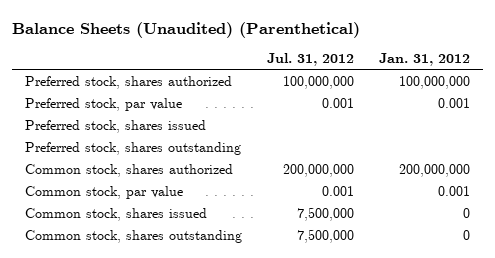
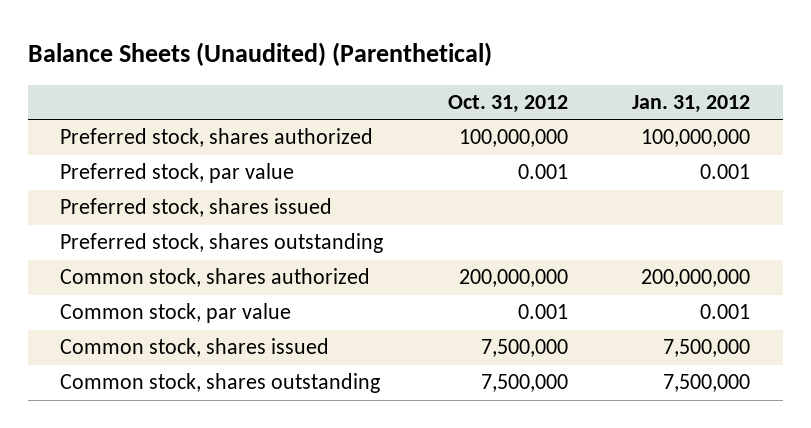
- | Jul. 31, 2012 | Jan. 31, 2012
+ | Oct. 31, 2012 | Jan. 31, 2012
- Common stock, shares issued | 7,500,000 | 0
- Common stock, shares outstanding | 7,500,000 | 0
+ Common stock, shares issued | 7,500,000 | 7,500,000
+ Common stock, shares outstanding | 7,500,000 | 7,500,000

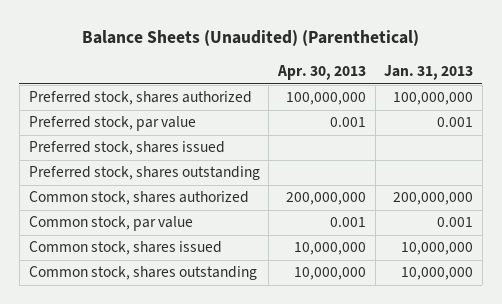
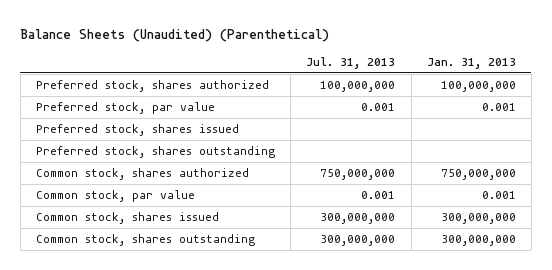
- | Apr. 30, 2013 | Jan. 31, 2013
+ | Jul. 31, 2013 | Jan. 31, 2013
- Common stock, shares authorized | 200,000,000 | 200,000,000
+ Common stock, shares authorized | 750,000,000 | 750,000,000
- Common stock, shares issued | 10,000,000 | 10,000,000
- Common stock, shares outstanding | 10,000,000 | 10,000,000
+ Common stock, shares issued | 300,000,000 | 300,000,000
+ Common stock, shares outstanding | 300,000,000 | 300,000,000

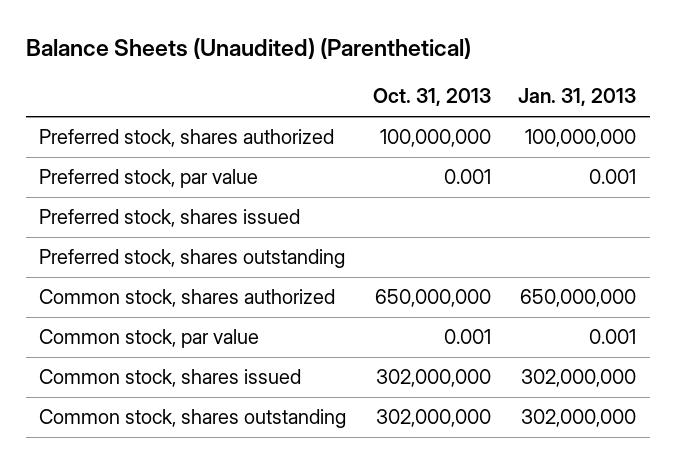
- | Jul. 31, 2013 | Jan. 31, 2013
+ | Oct. 31, 2013 | Jan. 31, 2013
- Common stock, shares authorized | 750,000,000 | 750,000,000
+ Common stock, shares authorized | 650,000,000 | 650,000,000
- Common stock, shares issued | 300,000,000 | 300,000,000
- Common stock, shares outstanding | 300,000,000 | 300,000,000
+ Common stock, shares issued | 302,000,000 | 302,000,000
+ Common stock, shares outstanding | 302,000,000 | 302,000,000

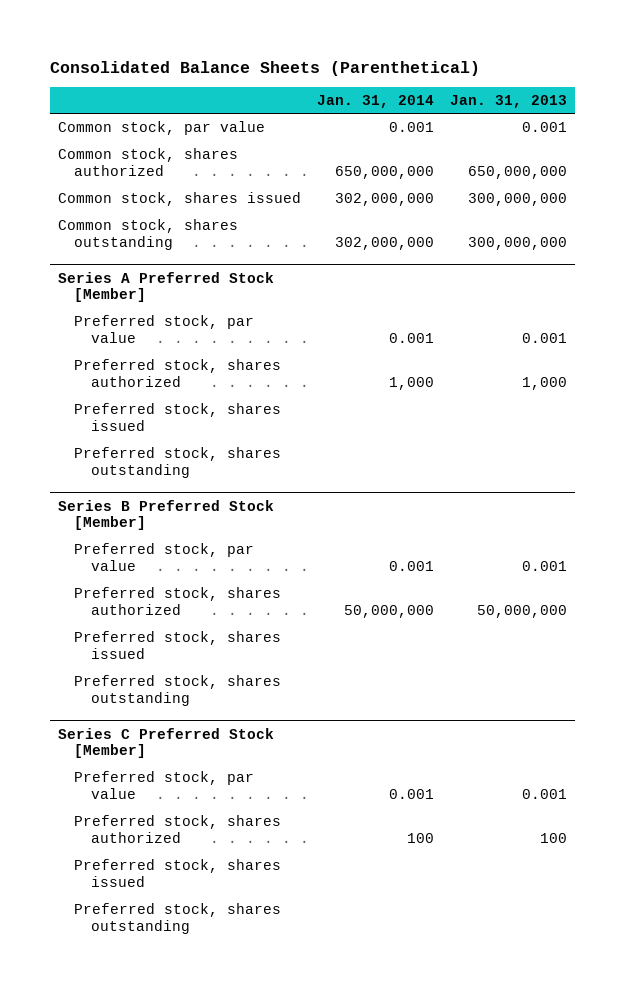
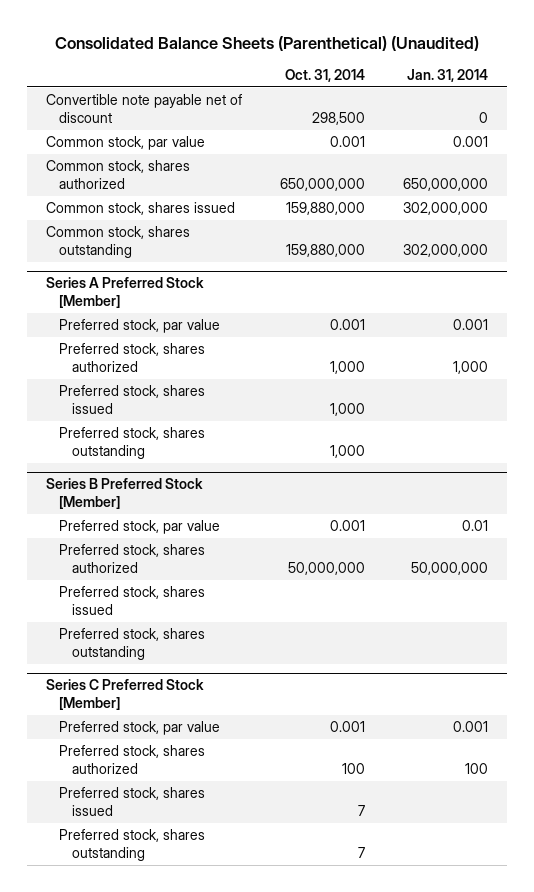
- Consolidated Balance Sheets (Parenthetical)
+ Consolidated Balance Sheets (Parenthetical) (Unaudited)
- | Jan. 31, 2014 | Jan. 31, 2013
+ | Oct. 31, 2014 | Jan. 31, 2014
+ Convertible note payable net of discount | 298,500 | 0
@ Series B Preferred Stock [Member]
- Preferred stock, par value | 0.001 | 0.001
+ Preferred stock, par value | 0.001 | 0.01

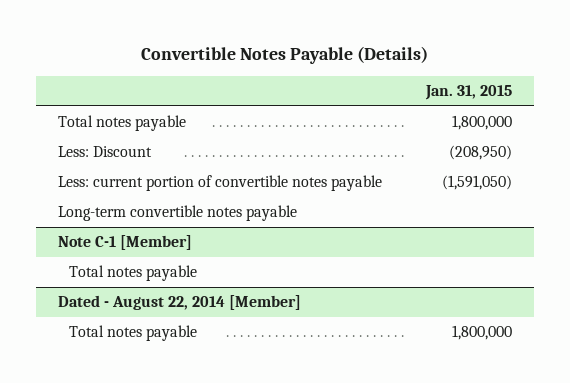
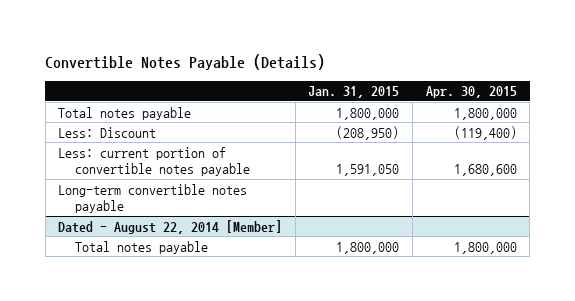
- | Jan. 31, 2015
+ | Jan. 31, 2015 | Apr. 30, 2015
- Less: current portion of convertible notes payable | (1,591,050)
+ Less: current portion of convertible notes payable | 1,591,050 | 1,680,600
- Note C-1 [Member]
- Total notes payable

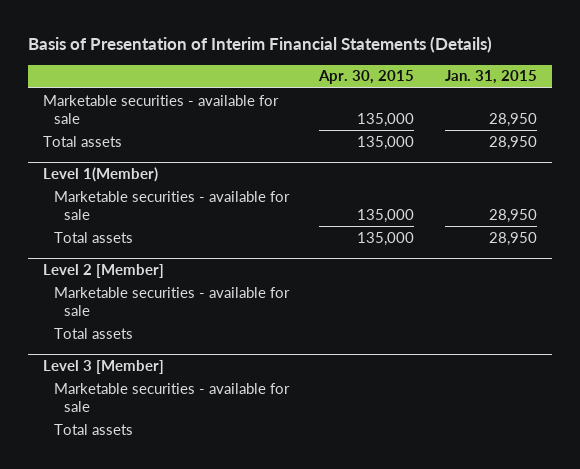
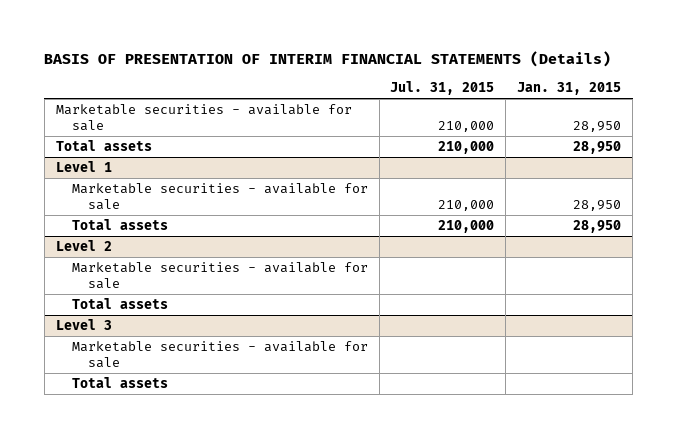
- Basis of Presentation of Interim Financial Statements (Details)
+ BASIS OF PRESENTATION OF INTERIM FINANCIAL STATEMENTS (Details)
- | Apr. 30, 2015 | Jan. 31, 2015
+ | Jul. 31, 2015 | Jan. 31, 2015
- Level 1(Member)
+ Level 1
- Level 2 [Member]
+ Level 2
- Level 3 [Member]
+ Level 3

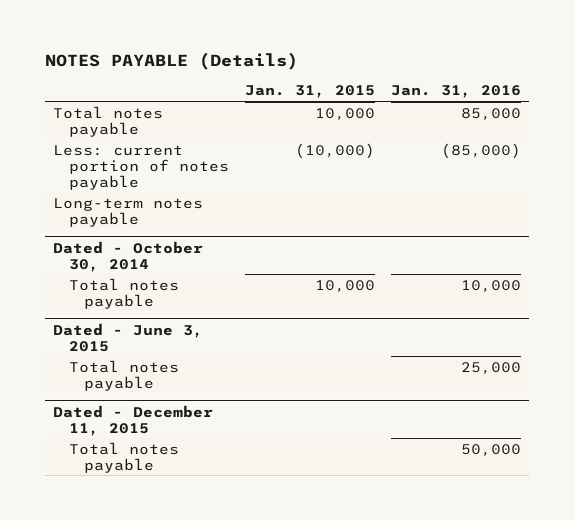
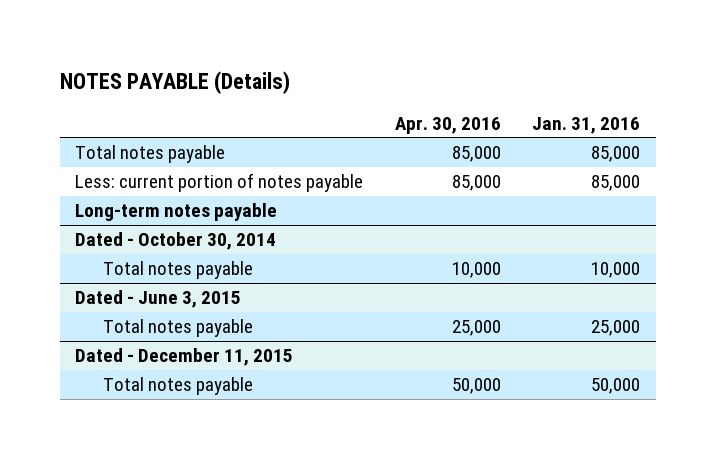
- | Jan. 31, 2015 | Jan. 31, 2016
+ | Apr. 30, 2016 | Jan. 31, 2016
- Less: current portion of notes payable | (10,000) | (85,000)
+ Less: current portion of notes payable | 85,000 | 85,000

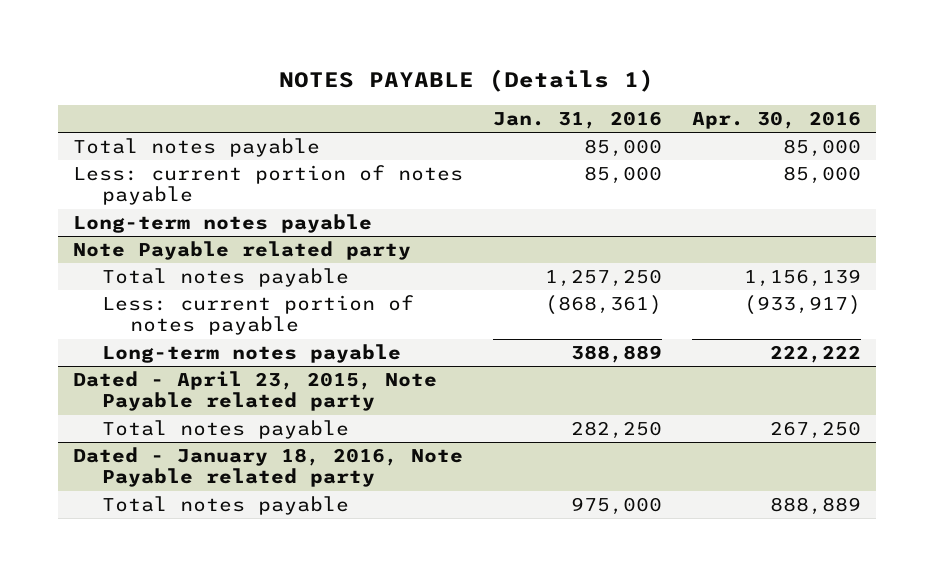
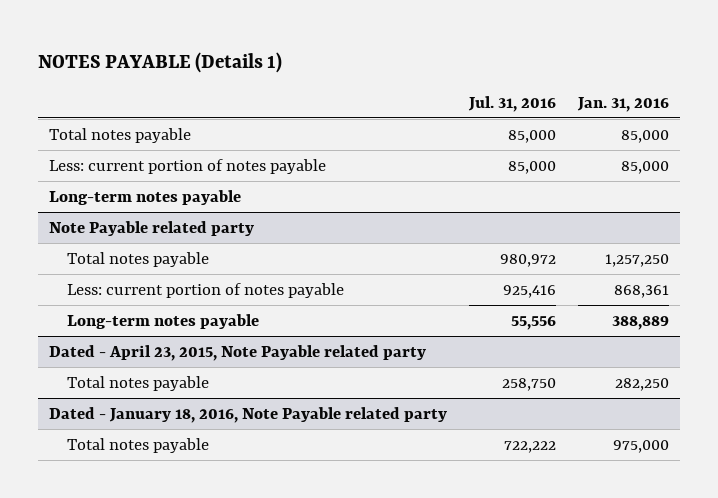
- | Jan. 31, 2016 | Apr. 30, 2016
+ | Jul. 31, 2016 | Jan. 31, 2016
@ Note Payable related party
- Less: current portion of notes payable | (868,361) | (933,917)
+ Less: current portion of notes payable | 925,416 | 868,361

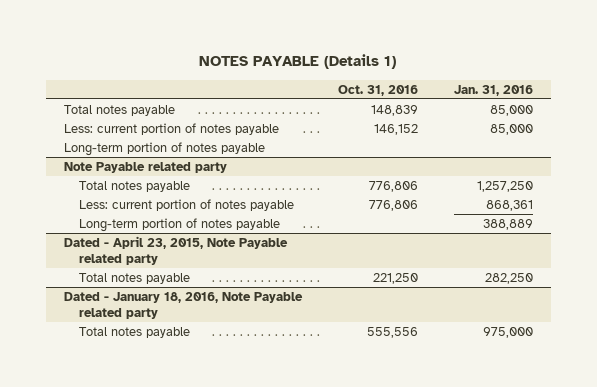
- | Jul. 31, 2016 | Jan. 31, 2016
+ | Oct. 31, 2016 | Jan. 31, 2016
- Long-term notes payable
+ Long-term portion of notes payable
@ Note Payable related party
- Long-term notes payable | 55,556 | 388,889
+ Long-term portion of notes payable | | 388,889

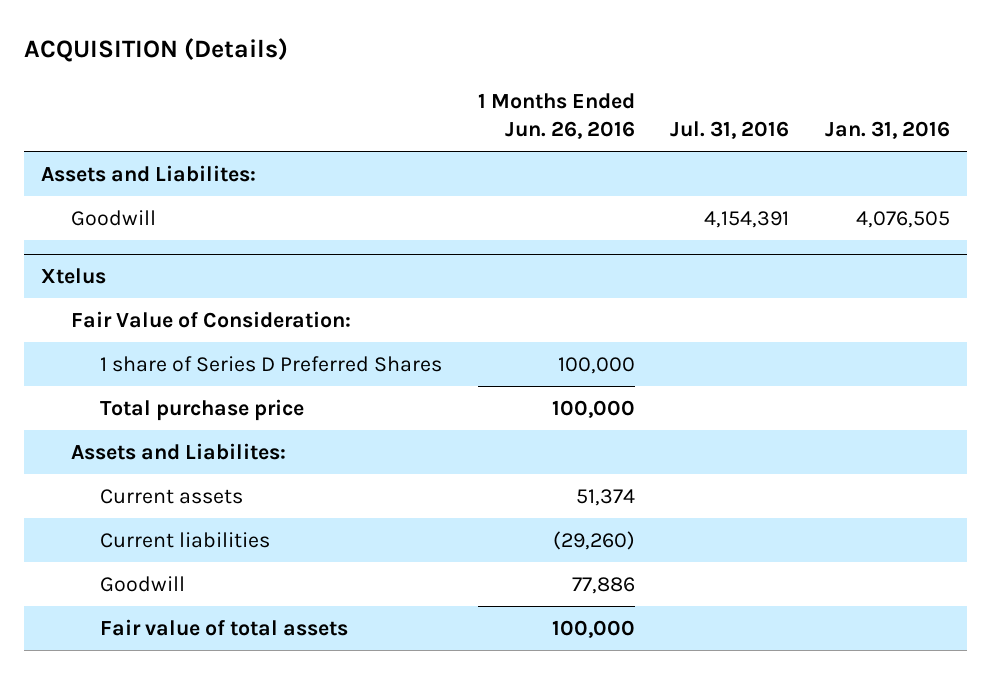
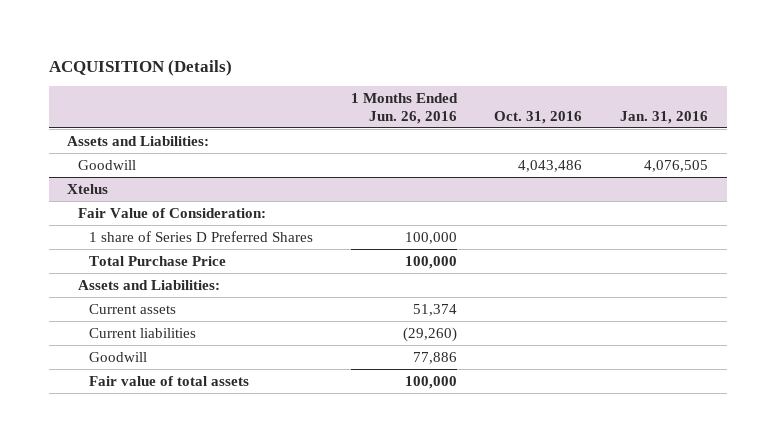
- | 1 Months Ended Jun. 26, 2016 | Jul. 31, 2016 | Jan. 31, 2016
+ | 1 Months Ended Jun. 26, 2016 | Oct. 31, 2016 | Jan. 31, 2016
- Assets and Liabilites:
+ Assets and Liabilities:
@ Xtelus
- Total purchase price | 100,000 | |
- Assets and Liabilites:
+ Total Purchase Price | 100,000 | |
+ Assets and Liabilities:

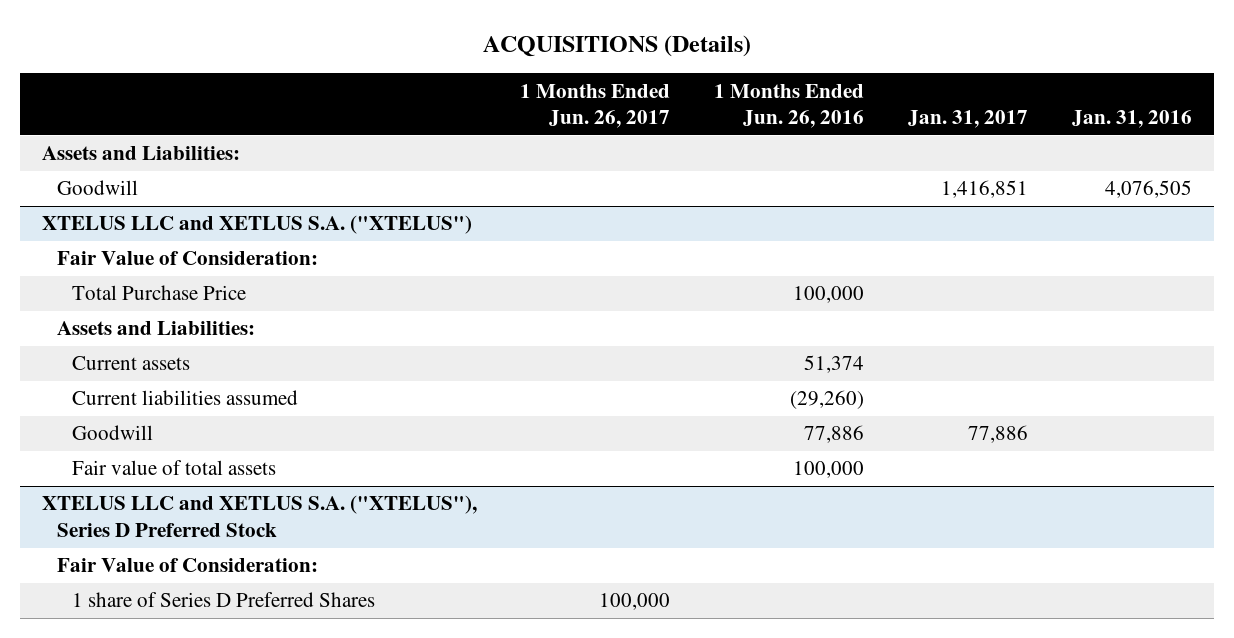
- ACQUISITION (Details)
+ ACQUISITIONS (Details)
- | 1 Months Ended Jun. 26, 2016 | Oct. 31, 2016 | Jan. 31, 2016
+ | 1 Months Ended Jun. 26, 2017 | 1 Months Ended Jun. 26, 2016 | Jan. 31, 2017 | Jan. 31, 2016
- Xtelus
+ XTELUS LLC and XETLUS S.A. ("XTELUS")
- 1 share of Series D Preferred Shares | 100,000 | |
- Current liabilities | (29,260) | |
+ Current liabilities assumed | | (29,260) | |
+ XTELUS LLC and XETLUS S.A. ("XTELUS"), Series D Preferred Stock
+ Fair Value of Consideration:
+ 1 share of Series D Preferred Shares | 100,000 | | |

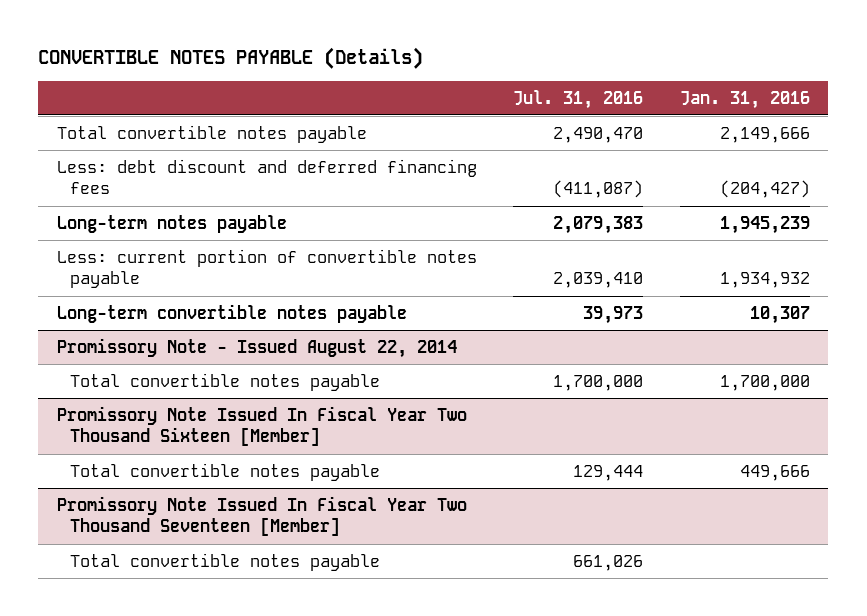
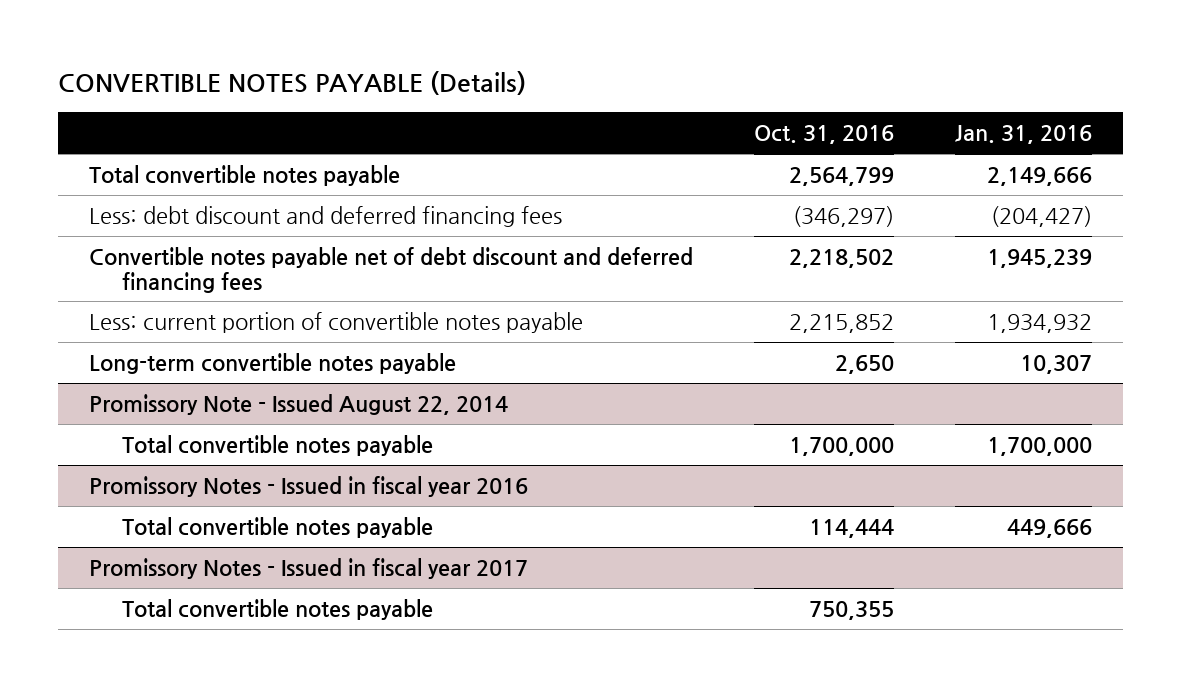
- | Jul. 31, 2016 | Jan. 31, 2016
+ | Oct. 31, 2016 | Jan. 31, 2016
- Long-term notes payable | 2,079,383 | 1,945,239
+ Convertible notes payable net of debt discount and deferred financing fees | 2,218,502 | 1,945,239
- Promissory Note Issued In Fiscal Year Two Thousand Sixteen [Member]
+ Promissory Notes - Issued in fiscal year 2016
- Promissory Note Issued In Fiscal Year Two Thousand Seventeen [Member]
+ Promissory Notes - Issued in fiscal year 2017

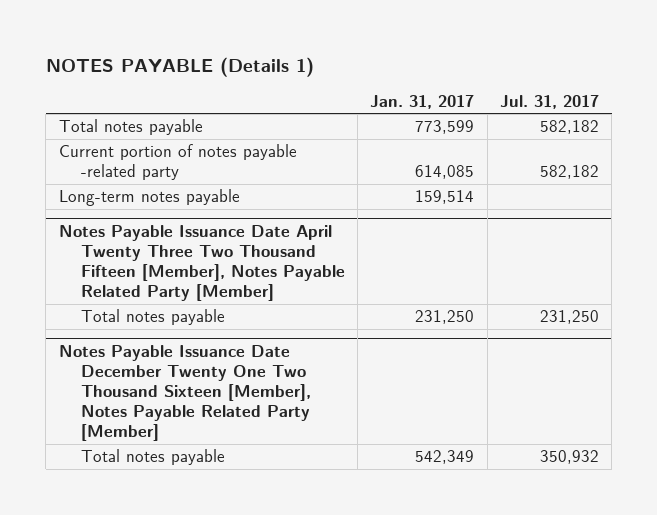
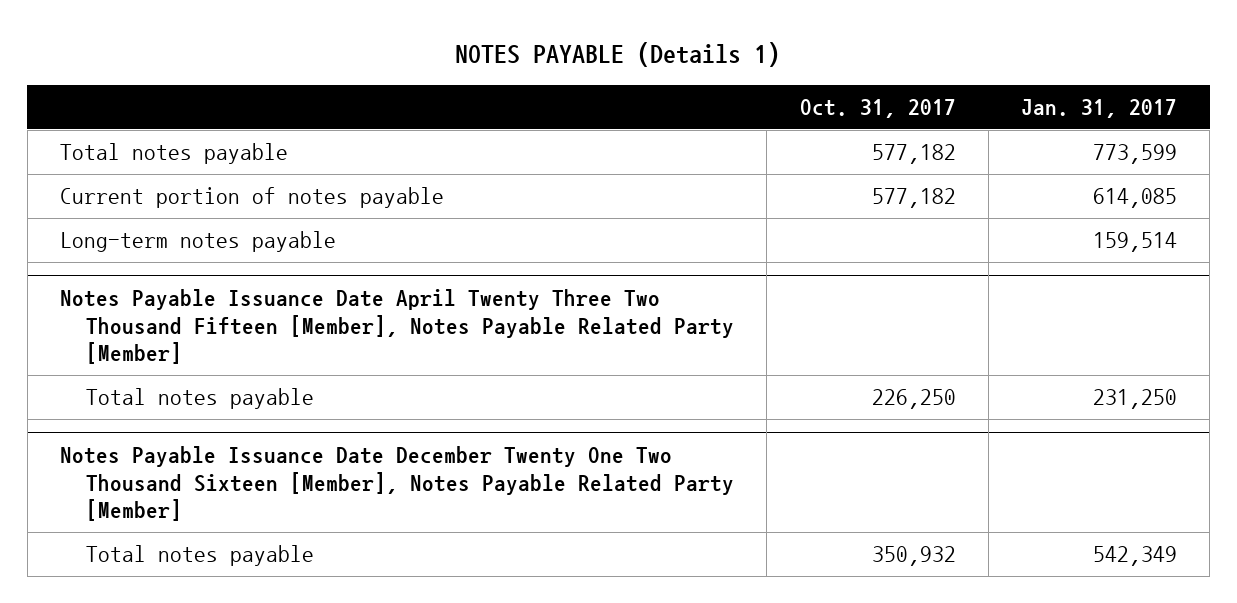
- | Jan. 31, 2017 | Jul. 31, 2017
+ | Oct. 31, 2017 | Jan. 31, 2017
- Current portion of notes payable -related party | 614,085 | 582,182
+ Current portion of notes payable | 577,182 | 614,085

